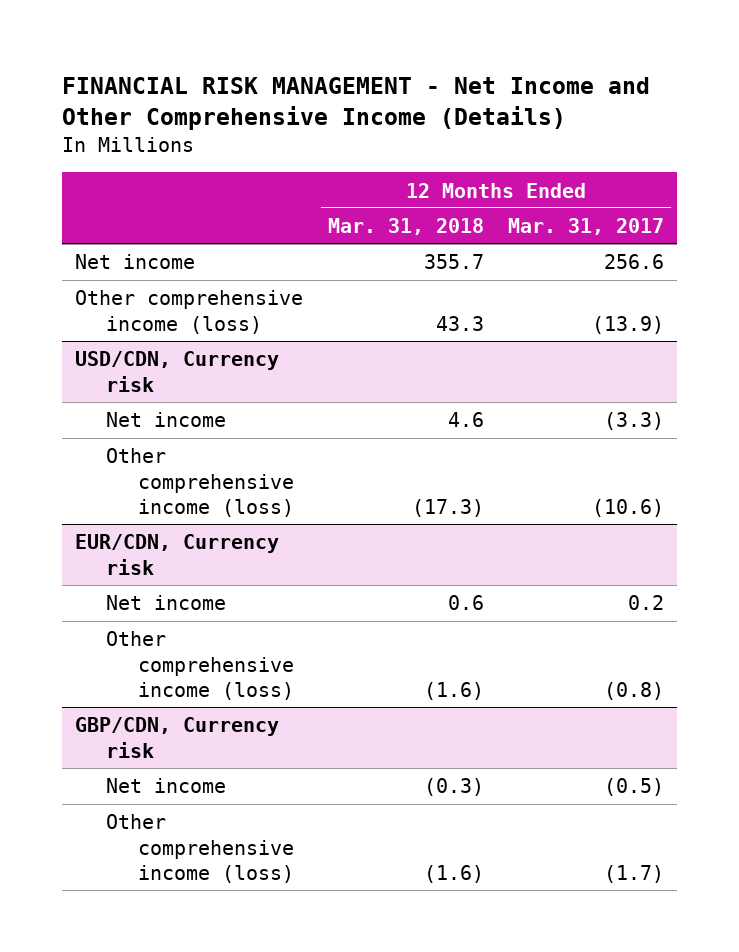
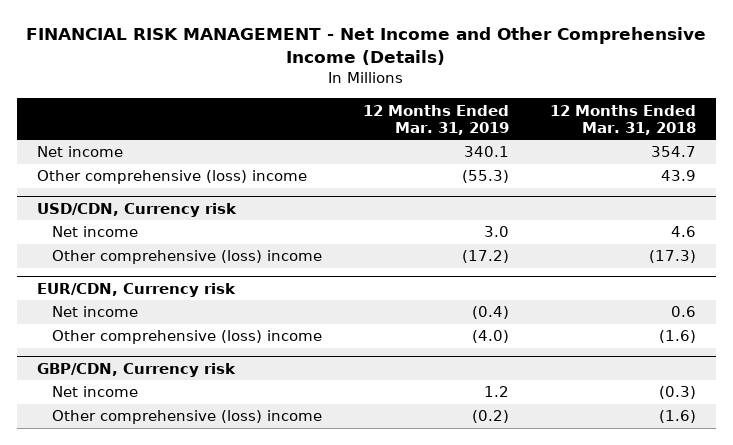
- | 12 Months Ended Mar. 31, 2018 | 12 Months Ended Mar. 31, 2017
+ | 12 Months Ended Mar. 31, 2019 | 12 Months Ended Mar. 31, 2018
- Net income | 355.7 | 256.6
- Other comprehensive income (loss) | 43.3 | (13.9)
+ Net income | 340.1 | 354.7
+ Other comprehensive (loss) income | (55.3) | 43.9
@ USD/CDN, Currency risk
- Other comprehensive income (loss) | (17.3) | (10.6)
+ Other comprehensive (loss) income | (17.2) | (17.3)
@ EUR/CDN, Currency risk
- Other comprehensive income (loss) | (1.6) | (0.8)
+ Other comprehensive (loss) income | (4.0) | (1.6)
@ GBP/CDN, Currency risk
- Other comprehensive income (loss) | (1.6) | (1.7)
+ Other comprehensive (loss) income | (0.2) | (1.6)

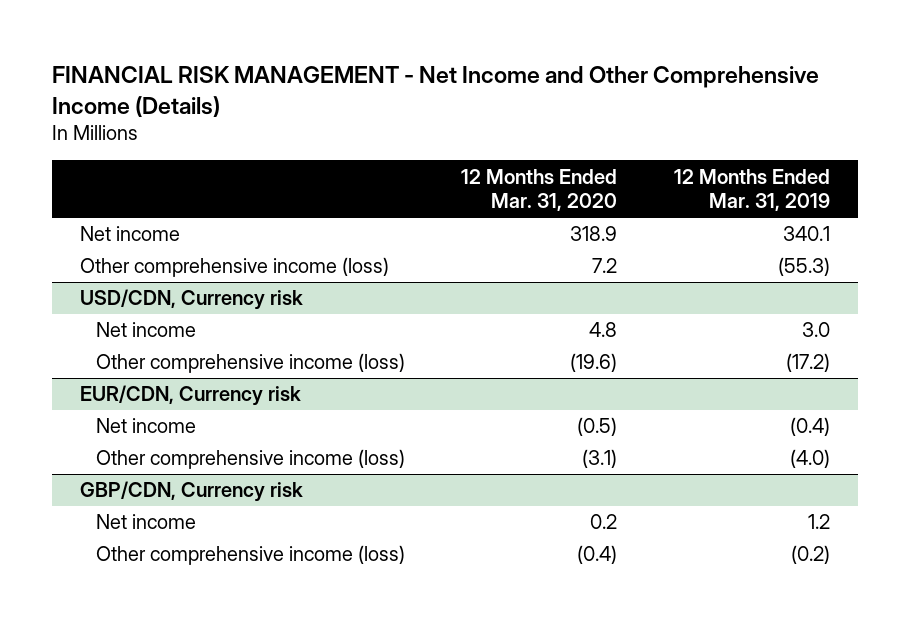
- | 12 Months Ended Mar. 31, 2019 | 12 Months Ended Mar. 31, 2018
+ | 12 Months Ended Mar. 31, 2020 | 12 Months Ended Mar. 31, 2019
- Other comprehensive (loss) income | (55.3) | 43.9
+ Other comprehensive income (loss) | 7.2 | (55.3)
@ USD/CDN, Currency risk
- Other comprehensive (loss) income | (17.2) | (17.3)
+ Other comprehensive income (loss) | (19.6) | (17.2)
@ EUR/CDN, Currency risk
- Other comprehensive (loss) income | (4.0) | (1.6)
+ Other comprehensive income (loss) | (3.1) | (4.0)
@ GBP/CDN, Currency risk
- Other comprehensive (loss) income | (0.2) | (1.6)
+ Other comprehensive income (loss) | (0.4) | (0.2)

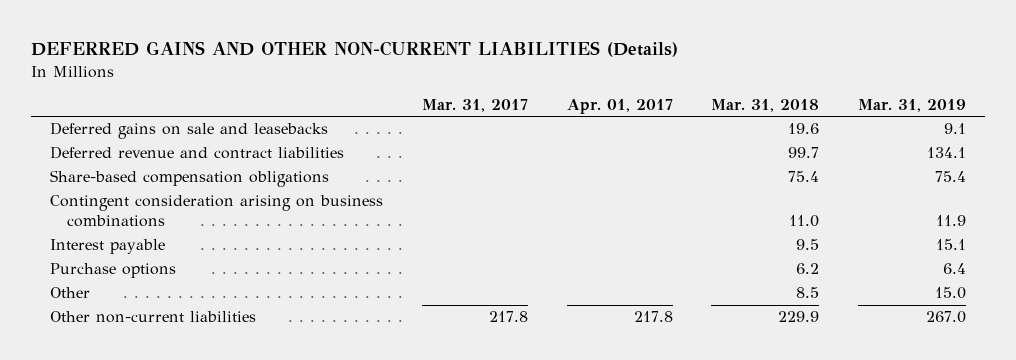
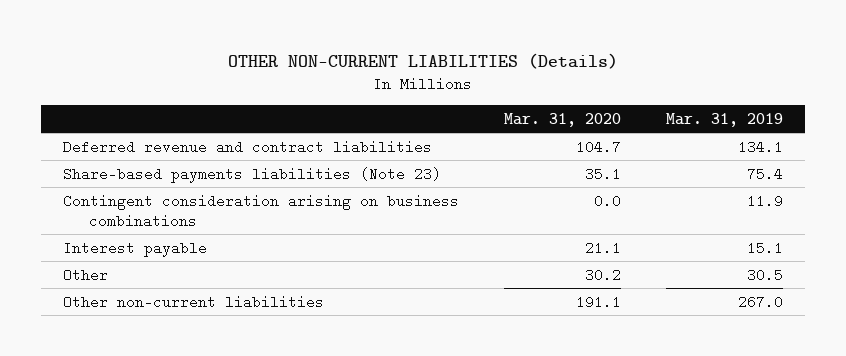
- DEFERRED GAINS AND OTHER NON-CURRENT LIABILITIES (Details)
+ OTHER NON-CURRENT LIABILITIES (Details)
- | Mar. 31, 2017 | Apr. 01, 2017 | Mar. 31, 2018 | Mar. 31, 2019
+ | Mar. 31, 2020 | Mar. 31, 2019
- Deferred gains on sale and leasebacks | | | 19.6 | 9.1
- Share-based compensation obligations | | | 75.4 | 75.4
+ Share-based payments liabilities (Note 23) | 35.1 | 75.4
- Purchase options | | | 6.2 | 6.4
- Other | | | 8.5 | 15.0
+ Other | 30.2 | 30.5

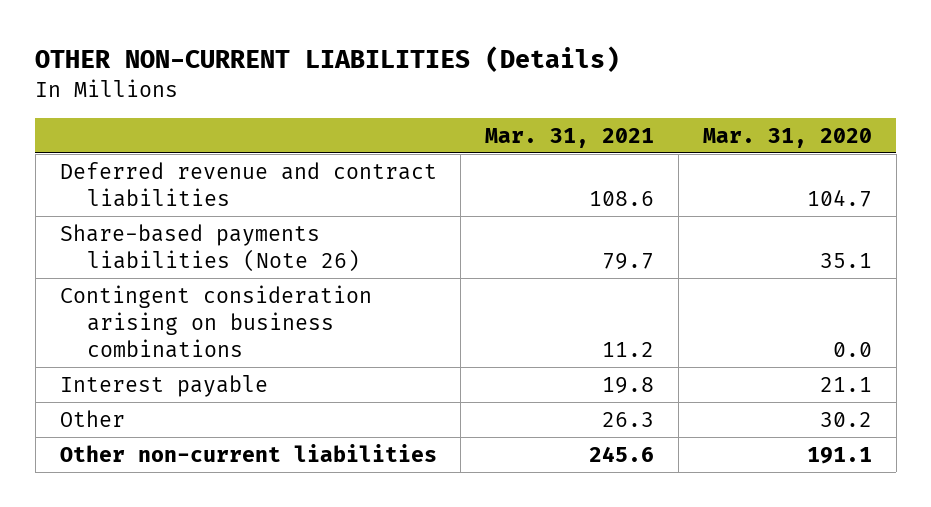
- | Mar. 31, 2020 | Mar. 31, 2019
+ | Mar. 31, 2021 | Mar. 31, 2020
- Share-based payments liabilities (Note 23) | 35.1 | 75.4
+ Share-based payments liabilities (Note 26) | 79.7 | 35.1

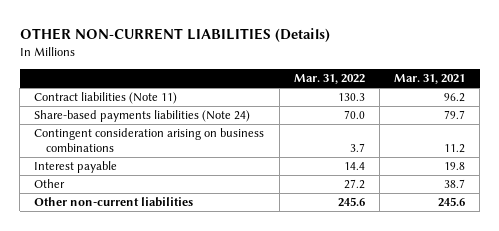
- | Mar. 31, 2021 | Mar. 31, 2020
+ | Mar. 31, 2022 | Mar. 31, 2021
- Deferred revenue and contract liabilities | 108.6 | 104.7
- Share-based payments liabilities (Note 26) | 79.7 | 35.1
+ Contract liabilities (Note 11) | 130.3 | 96.2
+ Share-based payments liabilities (Note 24) | 70.0 | 79.7
- Other | 26.3 | 30.2
+ Other | 27.2 | 38.7

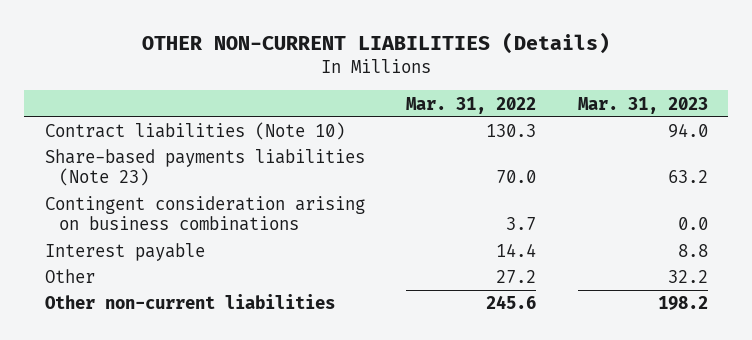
- | Mar. 31, 2022 | Mar. 31, 2021
+ | Mar. 31, 2022 | Mar. 31, 2023
- Contract liabilities (Note 11) | 130.3 | 96.2
- Share-based payments liabilities (Note 24) | 70.0 | 79.7
+ Contract liabilities (Note 10) | 130.3 | 94.0
+ Share-based payments liabilities (Note 23) | 70.0 | 63.2

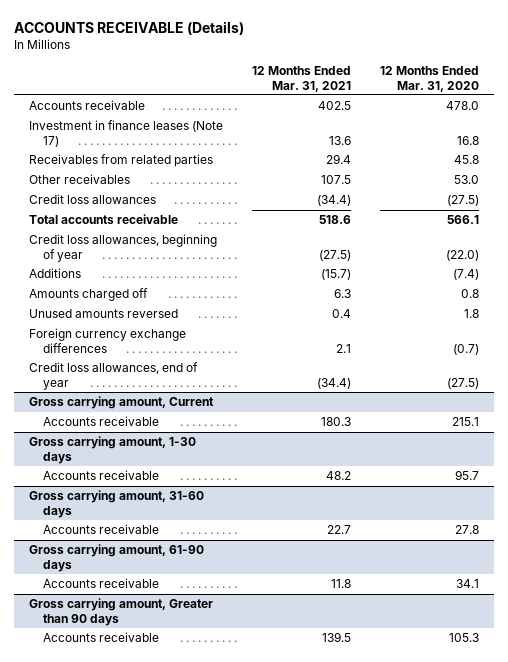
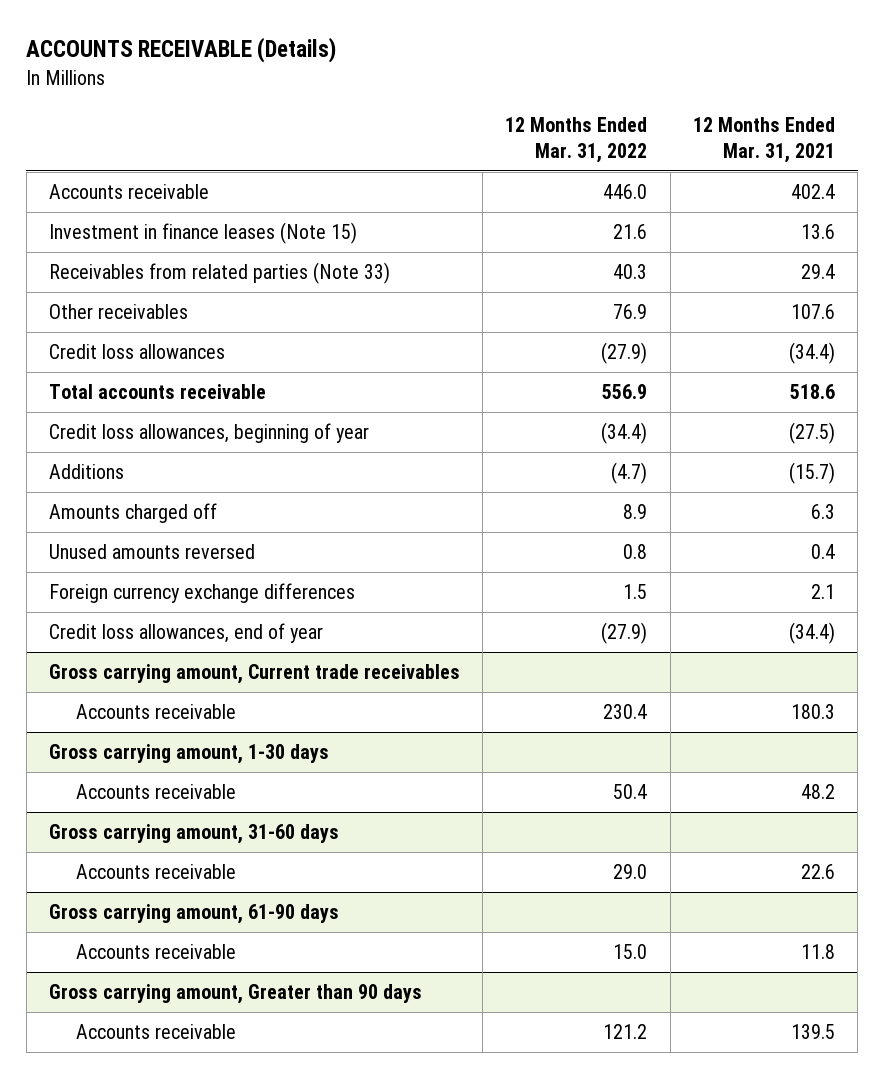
- | 12 Months Ended Mar. 31, 2021 | 12 Months Ended Mar. 31, 2020
+ | 12 Months Ended Mar. 31, 2022 | 12 Months Ended Mar. 31, 2021
- Accounts receivable | 402.5 | 478.0
- Investment in finance leases (Note 17) | 13.6 | 16.8
- Receivables from related parties | 29.4 | 45.8
- Other receivables | 107.5 | 53.0
+ Accounts receivable | 446.0 | 402.4
+ Investment in finance leases (Note 15) | 21.6 | 13.6
+ Receivables from related parties (Note 33) | 40.3 | 29.4
+ Other receivables | 76.9 | 107.6
- Gross carrying amount, Current
+ Gross carrying amount, Current trade receivables
@ Gross carrying amount, 31-60 days
- Accounts receivable | 22.7 | 27.8
+ Accounts receivable | 29.0 | 22.6

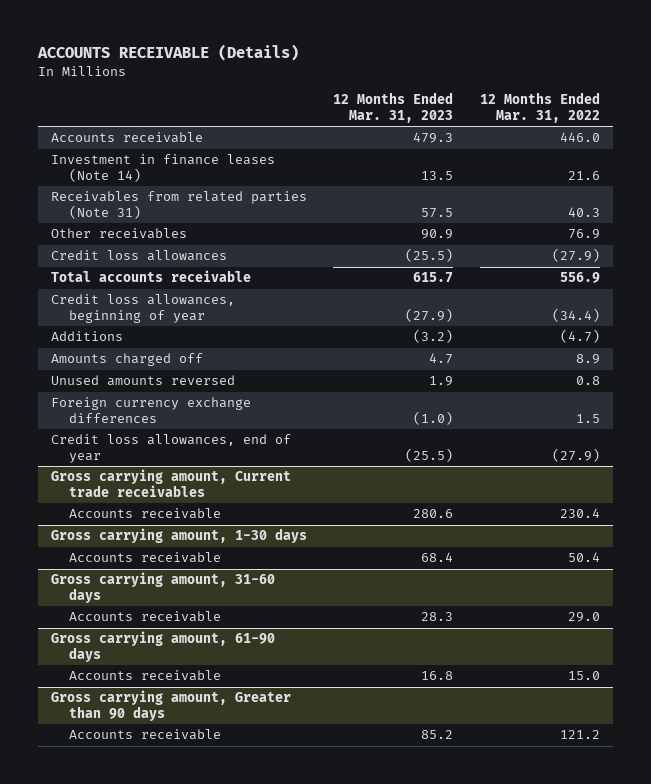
- | 12 Months Ended Mar. 31, 2022 | 12 Months Ended Mar. 31, 2021
+ | 12 Months Ended Mar. 31, 2023 | 12 Months Ended Mar. 31, 2022
- Investment in finance leases (Note 15) | 21.6 | 13.6
- Receivables from related parties (Note 33) | 40.3 | 29.4
+ Investment in finance leases (Note 14) | 13.5 | 21.6
+ Receivables from related parties (Note 31) | 57.5 | 40.3

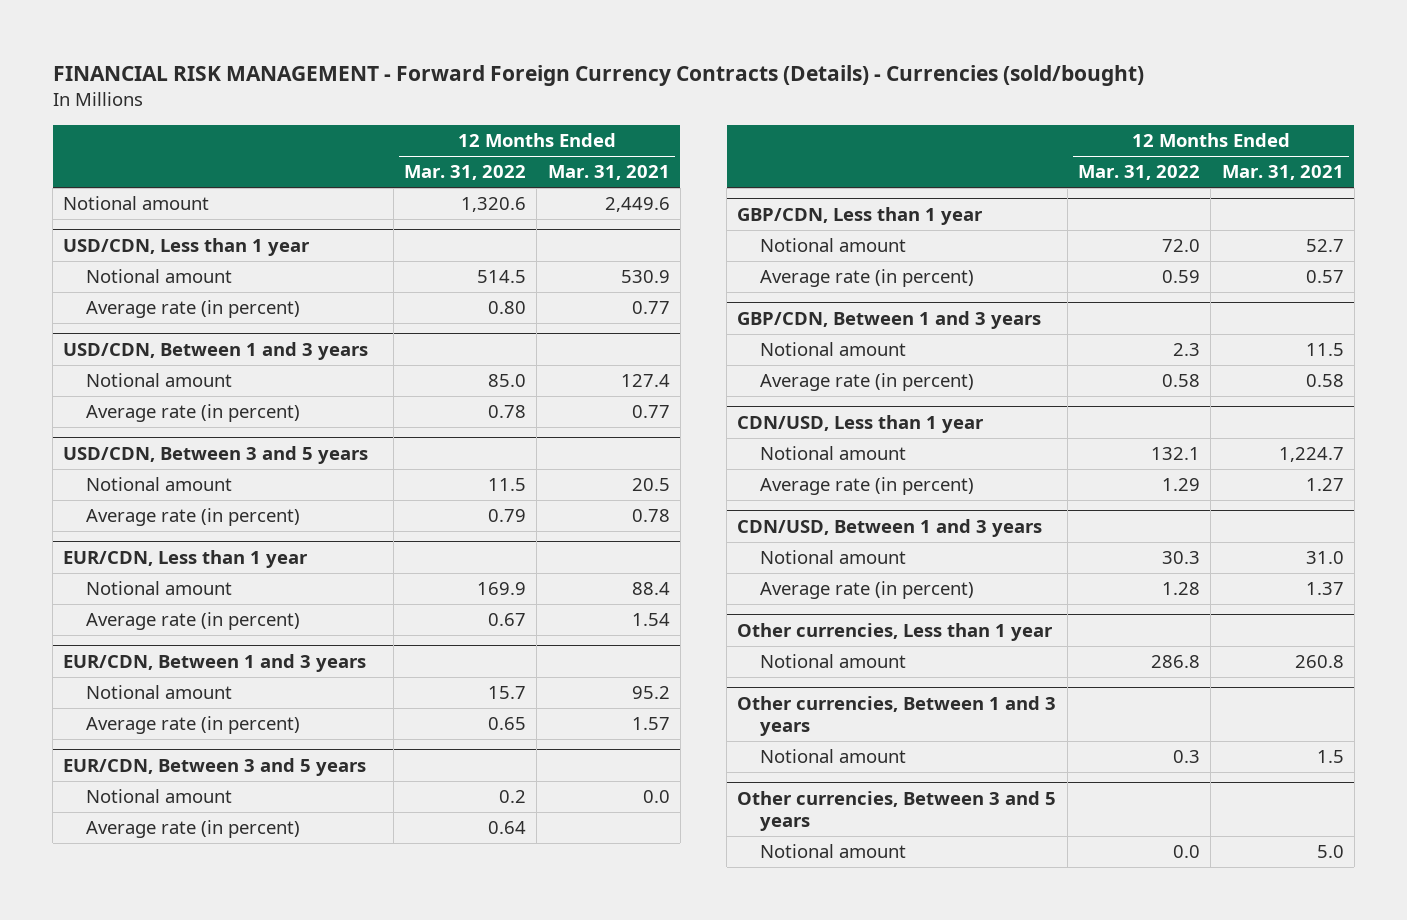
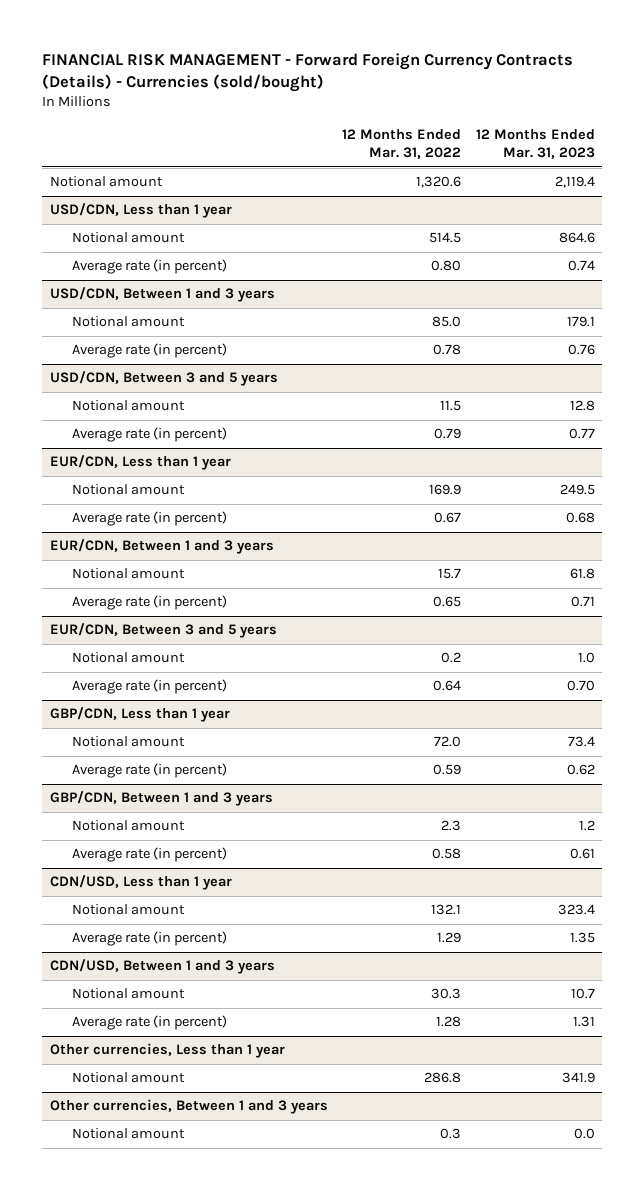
- | 12 Months Ended Mar. 31, 2022 | 12 Months Ended Mar. 31, 2021
+ | 12 Months Ended Mar. 31, 2022 | 12 Months Ended Mar. 31, 2023
- Other currencies, Between 3 and 5 years
- Notional amount | 0.0 | 5.0

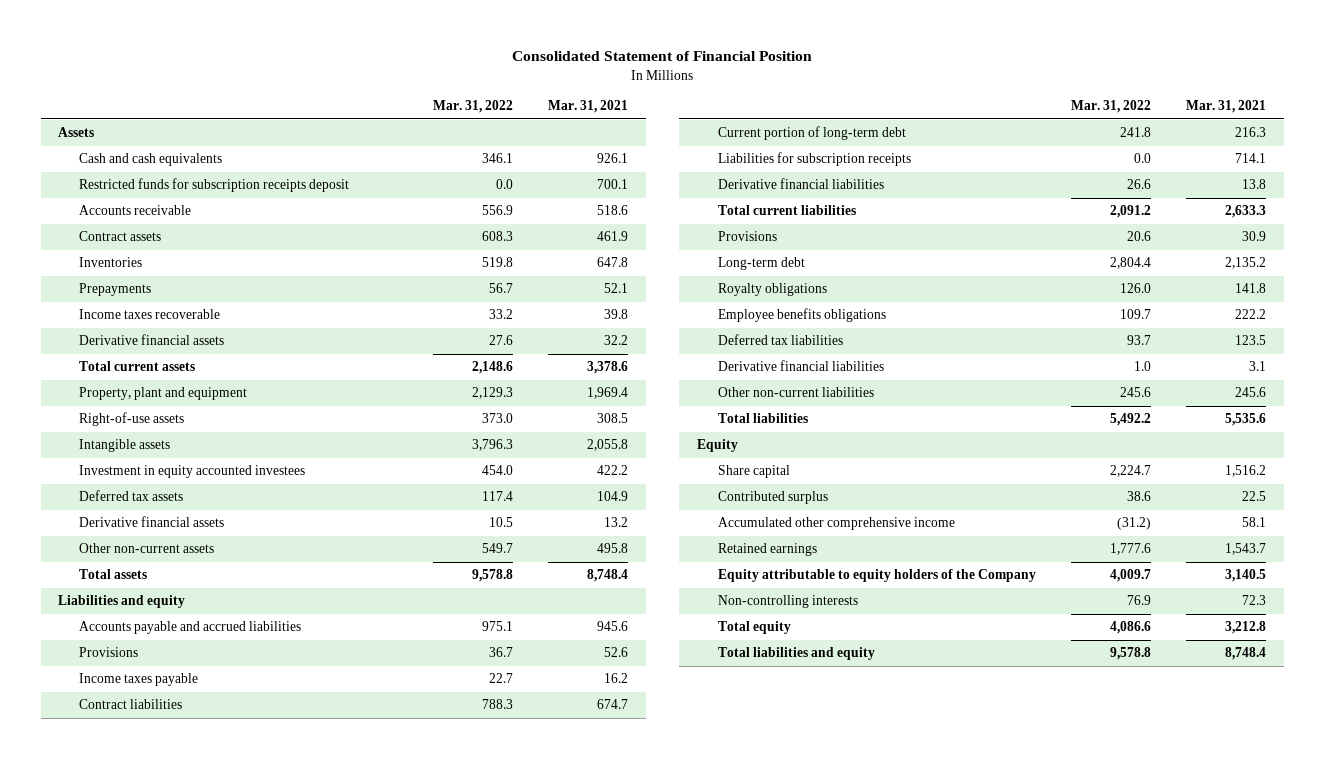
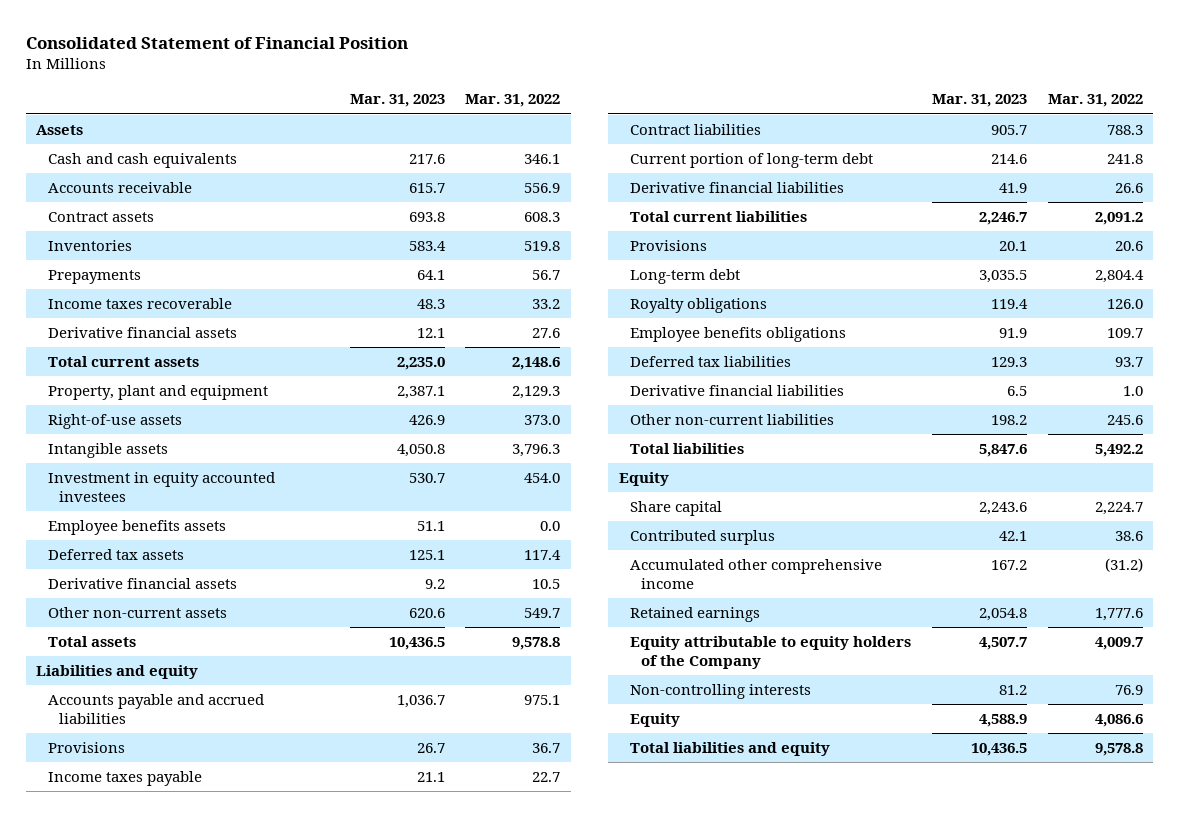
- | Mar. 31, 2022 | Mar. 31, 2021
+ | Mar. 31, 2023 | Mar. 31, 2022
- Restricted funds for subscription receipts deposit | 0.0 | 700.1
+ Employee benefits assets | 51.1 | 0.0
- Liabilities for subscription receipts | 0.0 | 714.1
- Total equity | 4,086.6 | 3,212.8
+ Equity | 4,588.9 | 4,086.6

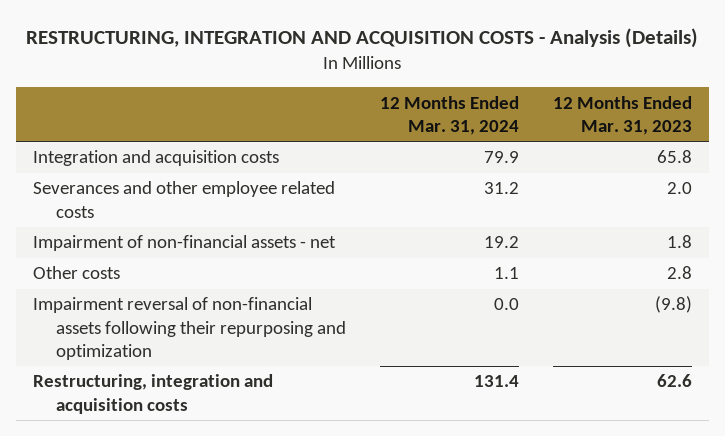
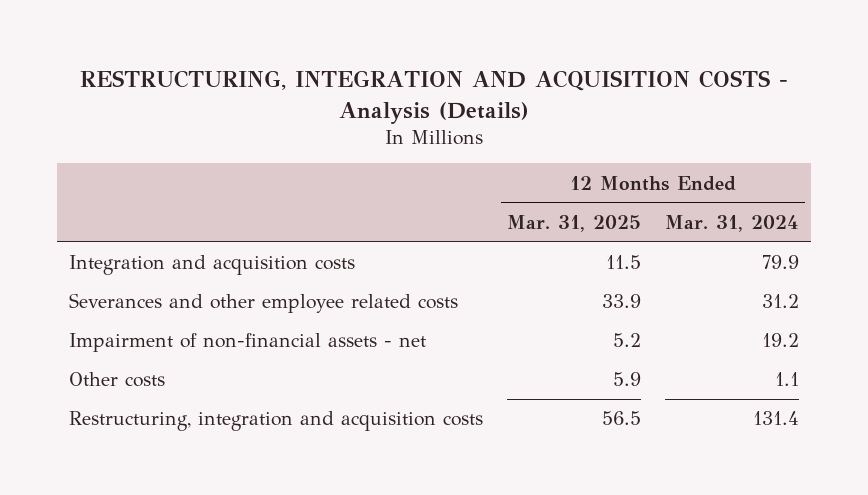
- | 12 Months Ended Mar. 31, 2024 | 12 Months Ended Mar. 31, 2023
+ | 12 Months Ended Mar. 31, 2025 | 12 Months Ended Mar. 31, 2024
- Impairment reversal of non-financial assets following their repurposing and optimization | 0.0 | (9.8)

